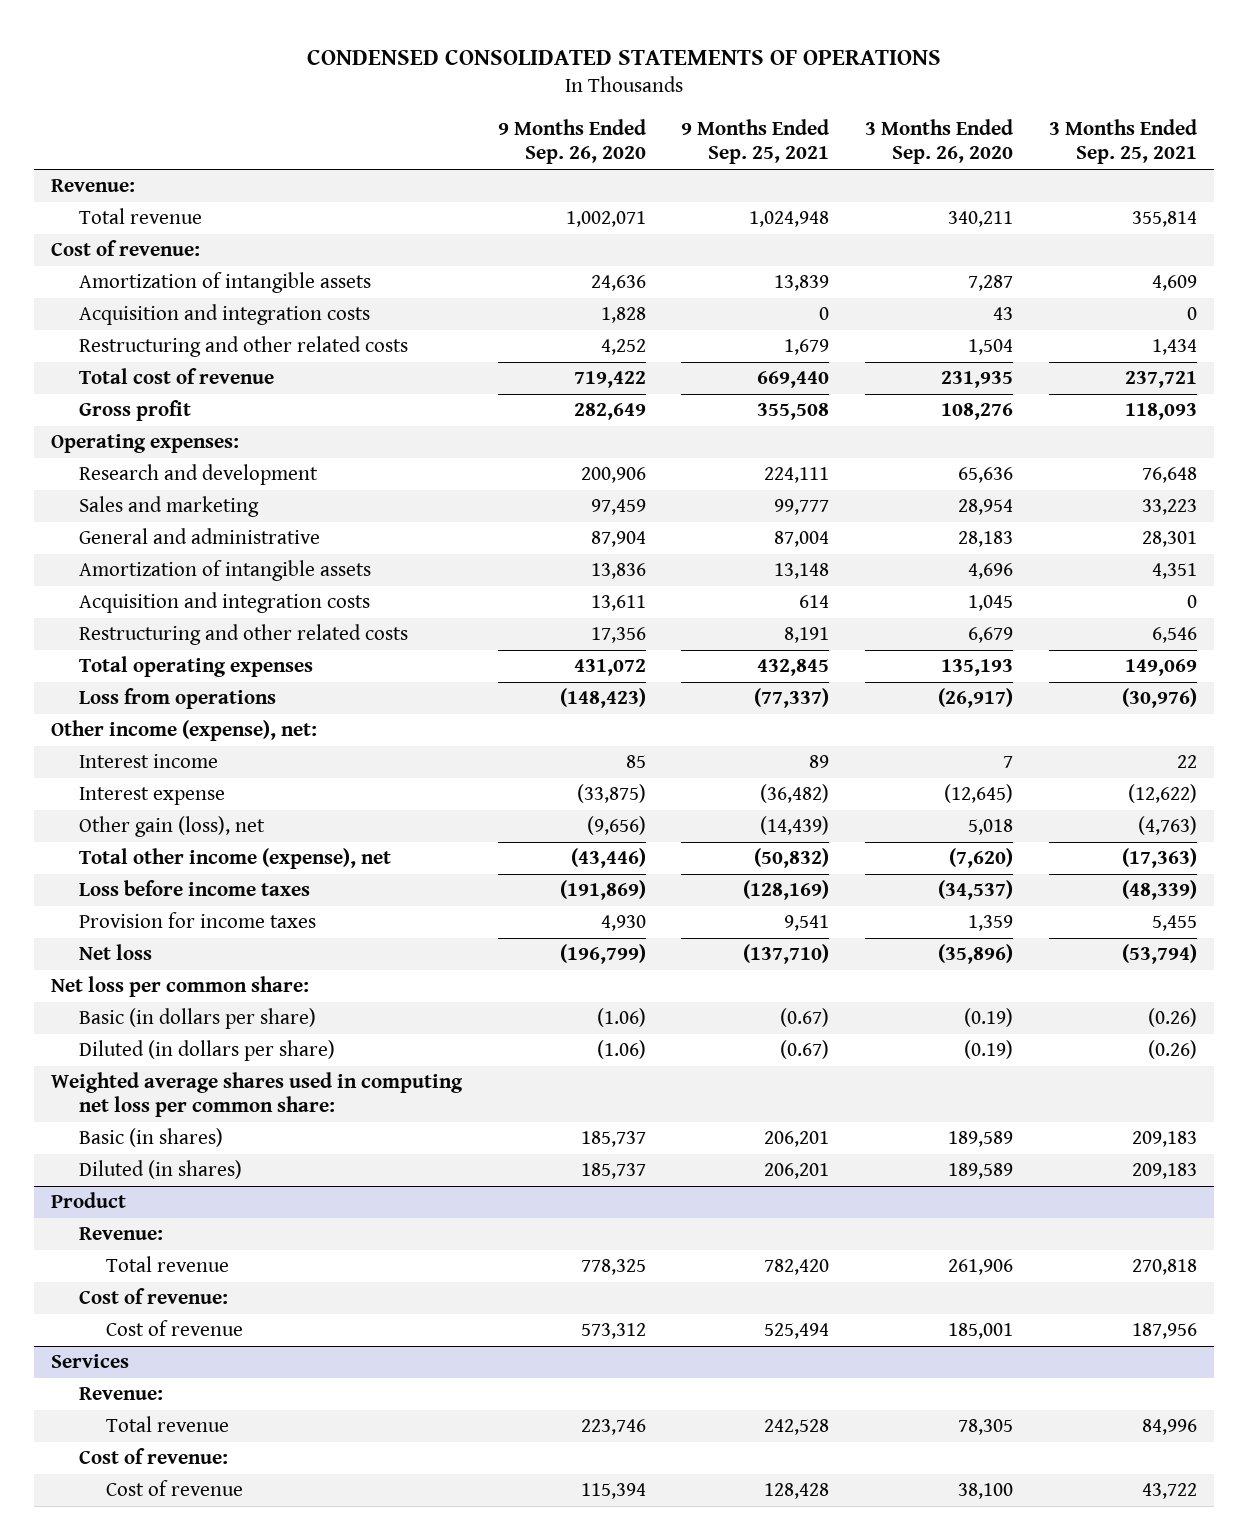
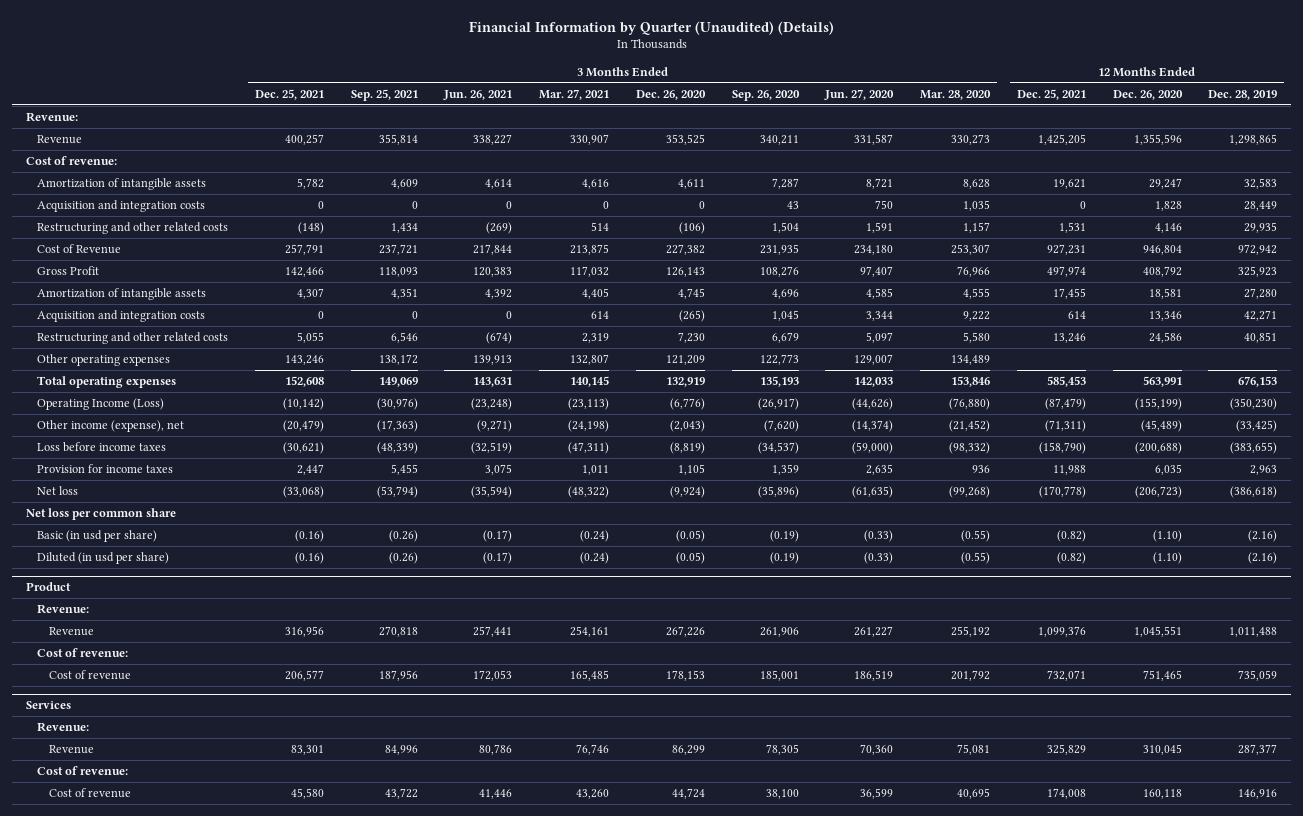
- CONDENSED CONSOLIDATED STATEMENTS OF OPERATIONS
+ Financial Information by Quarter (Unaudited) (Details)
- | 9 Months Ended Sep. 26, 2020 | 9 Months Ended Sep. 25, 2021 | 3 Months Ended Sep. 26, 2020 | 3 Months Ended Sep. 25, 2021
+ | 3 Months Ended Dec. 25, 2021 | 3 Months Ended Sep. 25, 2021 | 3 Months Ended Jun. 26, 2021 | 3 Months Ended Mar. 27, 2021 | 3 Months Ended Dec. 26, 2020 | 3 Months Ended Sep. 26, 2020 | 3 Months Ended Jun. 27, 2020 | 3 Months Ended Mar. 28, 2020 | 12 Months Ended Dec. 25, 2021 | 12 Months Ended Dec. 26, 2020 | 12 Months Ended Dec. 28, 2019
- Total revenue | 1,002,071 | 1,024,948 | 340,211 | 355,814
+ Revenue | 400,257 | 355,814 | 338,227 | 330,907 | 353,525 | 340,211 | 331,587 | 330,273 | 1,425,205 | 1,355,596 | 1,298,865
- Total cost of revenue | 719,422 | 669,440 | 231,935 | 237,721
- Gross profit | 282,649 | 355,508 | 108,276 | 118,093
- Operating expenses:
- Research and development | 200,906 | 224,111 | 65,636 | 76,648
- Sales and marketing | 97,459 | 99,777 | 28,954 | 33,223
- General and administrative | 87,904 | 87,004 | 28,183 | 28,301
+ Cost of Revenue | 257,791 | 237,721 | 217,844 | 213,875 | 227,382 | 231,935 | 234,180 | 253,307 | 927,231 | 946,804 | 972,942
+ Gross Profit | 142,466 | 118,093 | 120,383 | 117,032 | 126,143 | 108,276 | 97,407 | 76,966 | 497,974 | 408,792 | 325,923
+ Other operating expenses | 143,246 | 138,172 | 139,913 | 132,807 | 121,209 | 122,773 | 129,007 | 134,489 | | |
- Loss from operations | (148,423) | (77,337) | (26,917) | (30,976)
- Other income (expense), net:
- Interest income | 85 | 89 | 7 | 22
- Interest expense | (33,875) | (36,482) | (12,645) | (12,622)
- Other gain (loss), net | (9,656) | (14,439) | 5,018 | (4,763)
- Total other income (expense), net | (43,446) | (50,832) | (7,620) | (17,363)
+ Operating Income (Loss) | (10,142) | (30,976) | (23,248) | (23,113) | (6,776) | (26,917) | (44,626) | (76,880) | (87,479) | (155,199) | (350,230)
+ Other income (expense), net | (20,479) | (17,363) | (9,271) | (24,198) | (2,043) | (7,620) | (14,374) | (21,452) | (71,311) | (45,489) | (33,425)
- Net loss per common share:
- Basic (in dollars per share) | (1.06) | (0.67) | (0.19) | (0.26)
- Diluted (in dollars per share) | (1.06) | (0.67) | (0.19) | (0.26)
- Weighted average shares used in computing net loss per common share:
- Basic (in shares) | 185,737 | 206,201 | 189,589 | 209,183
- Diluted (in shares) | 185,737 | 206,201 | 189,589 | 209,183
+ Net loss per common share
+ Basic (in usd per share) | (0.16) | (0.26) | (0.17) | (0.24) | (0.05) | (0.19) | (0.33) | (0.55) | (0.82) | (1.10) | (2.16)
+ Diluted (in usd per share) | (0.16) | (0.26) | (0.17) | (0.24) | (0.05) | (0.19) | (0.33) | (0.55) | (0.82) | (1.10) | (2.16)
@ Product
- Total revenue | 778,325 | 782,420 | 261,906 | 270,818
+ Revenue | 316,956 | 270,818 | 257,441 | 254,161 | 267,226 | 261,906 | 261,227 | 255,192 | 1,099,376 | 1,045,551 | 1,011,488
@ Services
- Total revenue | 223,746 | 242,528 | 78,305 | 84,996
+ Revenue | 83,301 | 84,996 | 80,786 | 76,746 | 86,299 | 78,305 | 70,360 | 75,081 | 325,829 | 310,045 | 287,377

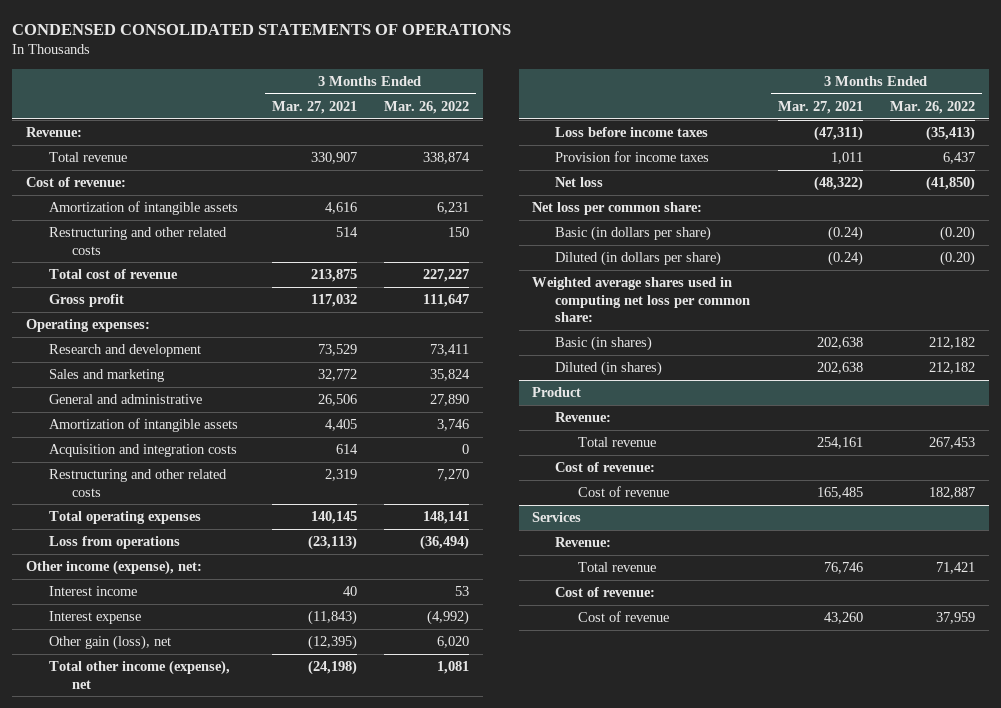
- Financial Information by Quarter (Unaudited) (Details)
+ CONDENSED CONSOLIDATED STATEMENTS OF OPERATIONS
- | 3 Months Ended Dec. 25, 2021 | 3 Months Ended Sep. 25, 2021 | 3 Months Ended Jun. 26, 2021 | 3 Months Ended Mar. 27, 2021 | 3 Months Ended Dec. 26, 2020 | 3 Months Ended Sep. 26, 2020 | 3 Months Ended Jun. 27, 2020 | 3 Months Ended Mar. 28, 2020 | 12 Months Ended Dec. 25, 2021 | 12 Months Ended Dec. 26, 2020 | 12 Months Ended Dec. 28, 2019
+ | 3 Months Ended Mar. 27, 2021 | 3 Months Ended Mar. 26, 2022
- Revenue | 400,257 | 355,814 | 338,227 | 330,907 | 353,525 | 340,211 | 331,587 | 330,273 | 1,425,205 | 1,355,596 | 1,298,865
+ Total revenue | 330,907 | 338,874
- Acquisition and integration costs | 0 | 0 | 0 | 0 | 0 | 43 | 750 | 1,035 | 0 | 1,828 | 28,449
- Cost of Revenue | 257,791 | 237,721 | 217,844 | 213,875 | 227,382 | 231,935 | 234,180 | 253,307 | 927,231 | 946,804 | 972,942
- Gross Profit | 142,466 | 118,093 | 120,383 | 117,032 | 126,143 | 108,276 | 97,407 | 76,966 | 497,974 | 408,792 | 325,923
+ Total cost of revenue | 213,875 | 227,227
+ Gross profit | 117,032 | 111,647
+ Operating expenses:
+ Research and development | 73,529 | 73,411
+ Sales and marketing | 32,772 | 35,824
+ General and administrative | 26,506 | 27,890
- Other operating expenses | 143,246 | 138,172 | 139,913 | 132,807 | 121,209 | 122,773 | 129,007 | 134,489 | | |
- Operating Income (Loss) | (10,142) | (30,976) | (23,248) | (23,113) | (6,776) | (26,917) | (44,626) | (76,880) | (87,479) | (155,199) | (350,230)
- Other income (expense), net | (20,479) | (17,363) | (9,271) | (24,198) | (2,043) | (7,620) | (14,374) | (21,452) | (71,311) | (45,489) | (33,425)
+ Loss from operations | (23,113) | (36,494)
+ Other income (expense), net:
+ Interest income | 40 | 53
+ Interest expense | (11,843) | (4,992)
+ Other gain (loss), net | (12,395) | 6,020
+ Total other income (expense), net | (24,198) | 1,081
- Net loss per common share
- Basic (in usd per share) | (0.16) | (0.26) | (0.17) | (0.24) | (0.05) | (0.19) | (0.33) | (0.55) | (0.82) | (1.10) | (2.16)
- Diluted (in usd per share) | (0.16) | (0.26) | (0.17) | (0.24) | (0.05) | (0.19) | (0.33) | (0.55) | (0.82) | (1.10) | (2.16)
+ Net loss per common share:
+ Basic (in dollars per share) | (0.24) | (0.20)
+ Diluted (in dollars per share) | (0.24) | (0.20)
+ Weighted average shares used in computing net loss per common share:
+ Basic (in shares) | 202,638 | 212,182
+ Diluted (in shares) | 202,638 | 212,182
@ Product
- Revenue | 316,956 | 270,818 | 257,441 | 254,161 | 267,226 | 261,906 | 261,227 | 255,192 | 1,099,376 | 1,045,551 | 1,011,488
+ Total revenue | 254,161 | 267,453
@ Services
- Revenue | 83,301 | 84,996 | 80,786 | 76,746 | 86,299 | 78,305 | 70,360 | 75,081 | 325,829 | 310,045 | 287,377
+ Total revenue | 76,746 | 71,421

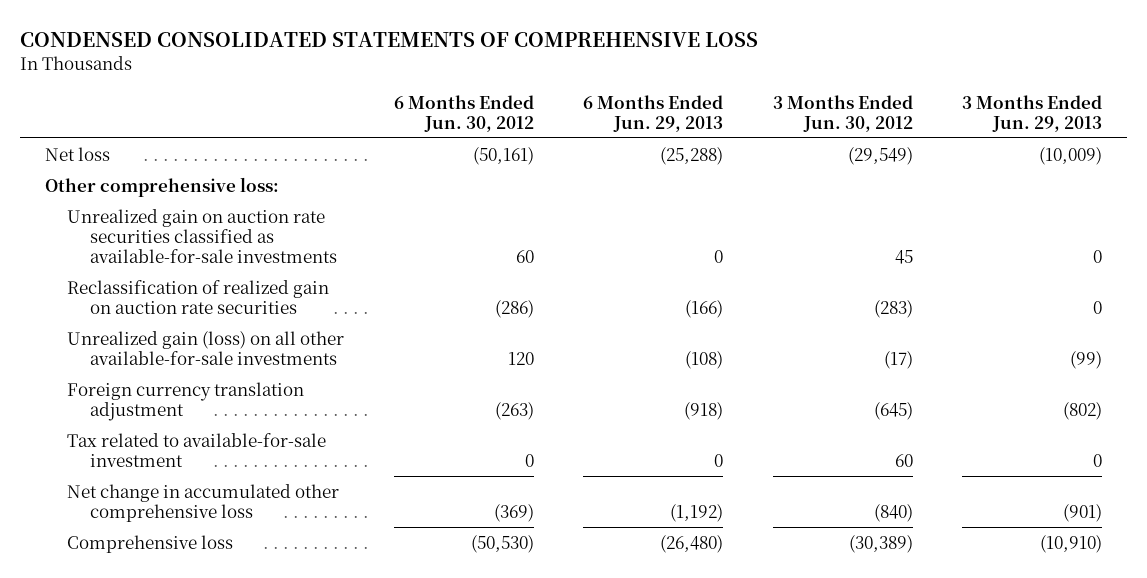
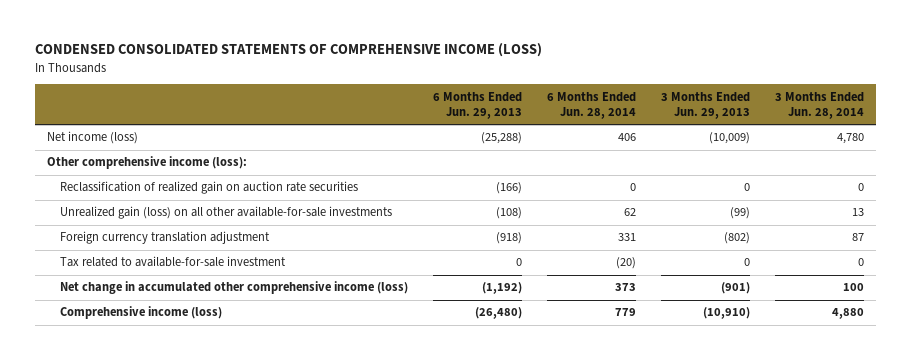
- CONDENSED CONSOLIDATED STATEMENTS OF COMPREHENSIVE LOSS
+ CONDENSED CONSOLIDATED STATEMENTS OF COMPREHENSIVE INCOME (LOSS)
- | 6 Months Ended Jun. 30, 2012 | 6 Months Ended Jun. 29, 2013 | 3 Months Ended Jun. 30, 2012 | 3 Months Ended Jun. 29, 2013
+ | 6 Months Ended Jun. 29, 2013 | 6 Months Ended Jun. 28, 2014 | 3 Months Ended Jun. 29, 2013 | 3 Months Ended Jun. 28, 2014
- Net loss | (50,161) | (25,288) | (29,549) | (10,009)
- Other comprehensive loss:
- Unrealized gain on auction rate securities classified as available-for-sale investments | 60 | 0 | 45 | 0
+ Net income (loss) | (25,288) | 406 | (10,009) | 4,780
+ Other comprehensive income (loss):
- Net change in accumulated other comprehensive loss | (369) | (1,192) | (840) | (901)
- Comprehensive loss | (50,530) | (26,480) | (30,389) | (10,910)
+ Net change in accumulated other comprehensive income (loss) | (1,192) | 373 | (901) | 100
+ Comprehensive income (loss) | (26,480) | 779 | (10,910) | 4,880

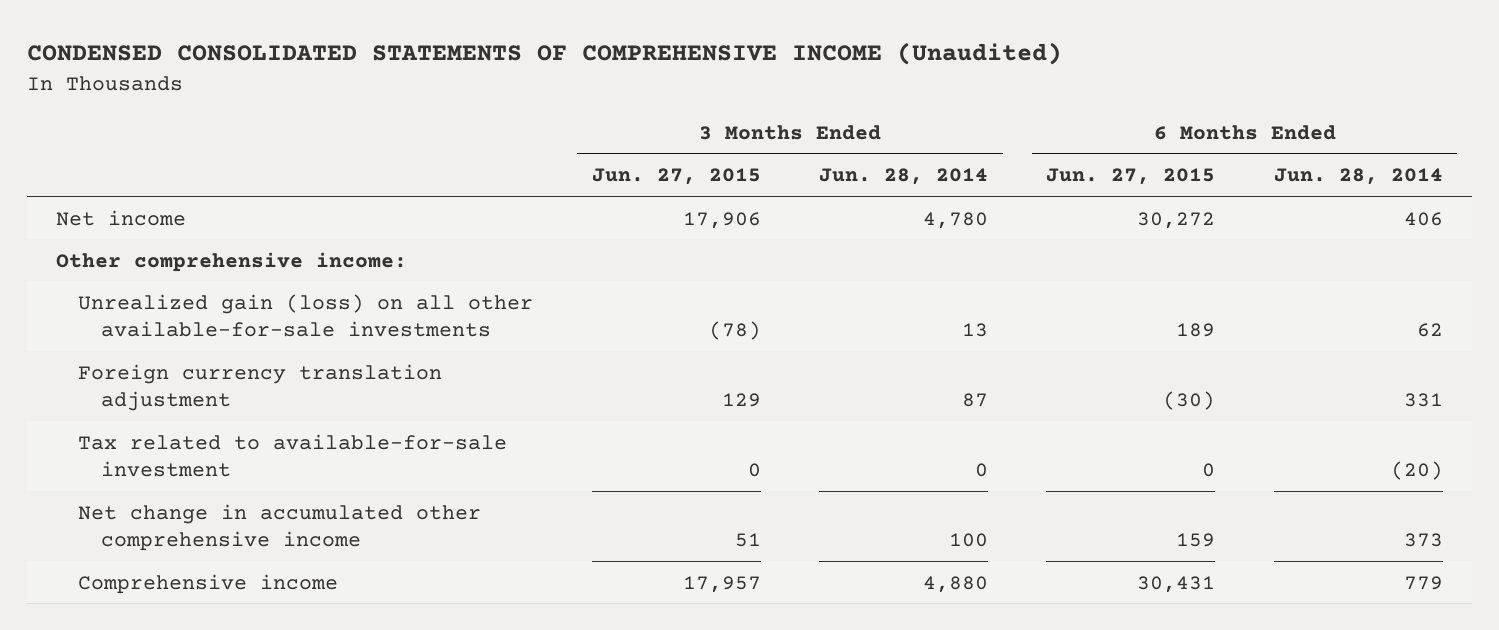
- CONDENSED CONSOLIDATED STATEMENTS OF COMPREHENSIVE INCOME (LOSS)
+ CONDENSED CONSOLIDATED STATEMENTS OF COMPREHENSIVE INCOME (Unaudited)
- | 6 Months Ended Jun. 29, 2013 | 6 Months Ended Jun. 28, 2014 | 3 Months Ended Jun. 29, 2013 | 3 Months Ended Jun. 28, 2014
+ | 3 Months Ended Jun. 27, 2015 | 3 Months Ended Jun. 28, 2014 | 6 Months Ended Jun. 27, 2015 | 6 Months Ended Jun. 28, 2014
- Net income (loss) | (25,288) | 406 | (10,009) | 4,780
- Other comprehensive income (loss):
- Reclassification of realized gain on auction rate securities | (166) | 0 | 0 | 0
+ Net income | 17,906 | 4,780 | 30,272 | 406
+ Other comprehensive income:
- Net change in accumulated other comprehensive income (loss) | (1,192) | 373 | (901) | 100
- Comprehensive income (loss) | (26,480) | 779 | (10,910) | 4,880
+ Net change in accumulated other comprehensive income | 51 | 100 | 159 | 373
+ Comprehensive income | 17,957 | 4,880 | 30,431 | 779

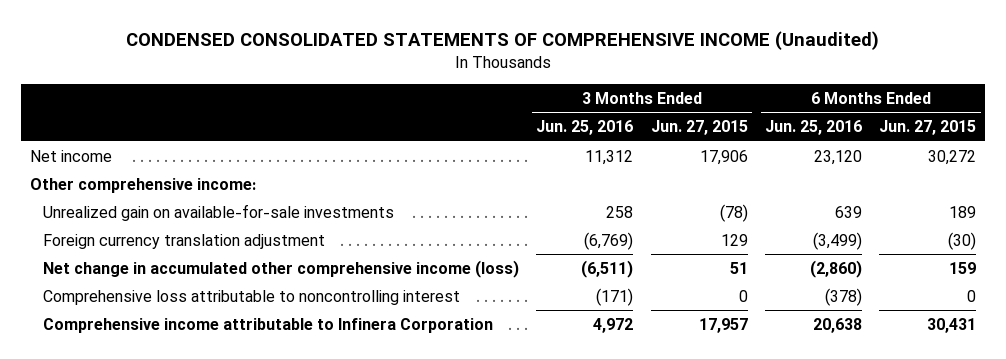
- | 3 Months Ended Jun. 27, 2015 | 3 Months Ended Jun. 28, 2014 | 6 Months Ended Jun. 27, 2015 | 6 Months Ended Jun. 28, 2014
+ | 3 Months Ended Jun. 25, 2016 | 3 Months Ended Jun. 27, 2015 | 6 Months Ended Jun. 25, 2016 | 6 Months Ended Jun. 27, 2015
- Unrealized gain (loss) on all other available-for-sale investments | (78) | 13 | 189 | 62
+ Unrealized gain on available-for-sale investments | 258 | (78) | 639 | 189
- Tax related to available-for-sale investment | 0 | 0 | 0 | (20)
- Net change in accumulated other comprehensive income | 51 | 100 | 159 | 373
- Comprehensive income | 17,957 | 4,880 | 30,431 | 779
+ Net change in accumulated other comprehensive income (loss) | (6,511) | 51 | (2,860) | 159
+ Comprehensive loss attributable to noncontrolling interest | (171) | 0 | (378) | 0
+ Comprehensive income attributable to Infinera Corporation | 4,972 | 17,957 | 20,638 | 30,431

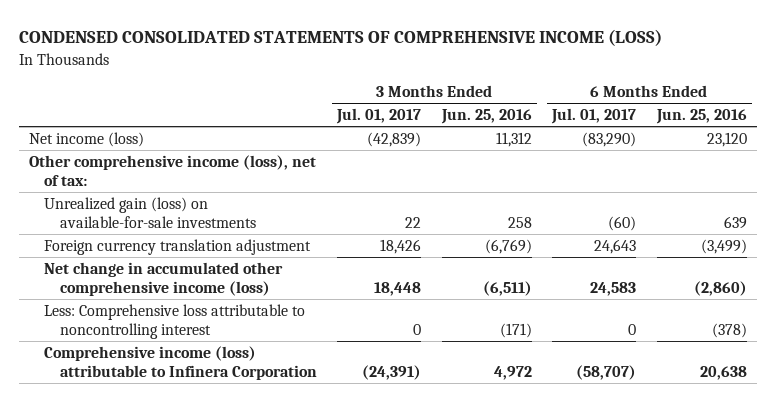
- CONDENSED CONSOLIDATED STATEMENTS OF COMPREHENSIVE INCOME (Unaudited)
+ CONDENSED CONSOLIDATED STATEMENTS OF COMPREHENSIVE INCOME (LOSS)
- | 3 Months Ended Jun. 25, 2016 | 3 Months Ended Jun. 27, 2015 | 6 Months Ended Jun. 25, 2016 | 6 Months Ended Jun. 27, 2015
+ | 3 Months Ended Jul. 01, 2017 | 3 Months Ended Jun. 25, 2016 | 6 Months Ended Jul. 01, 2017 | 6 Months Ended Jun. 25, 2016
- Net income | 11,312 | 17,906 | 23,120 | 30,272
- Other comprehensive income:
- Unrealized gain on available-for-sale investments | 258 | (78) | 639 | 189
+ Net income (loss) | (42,839) | 11,312 | (83,290) | 23,120
+ Other comprehensive income (loss), net of tax:
+ Unrealized gain (loss) on available-for-sale investments | 22 | 258 | (60) | 639
- Comprehensive loss attributable to noncontrolling interest | (171) | 0 | (378) | 0
- Comprehensive income attributable to Infinera Corporation | 4,972 | 17,957 | 20,638 | 30,431
+ Less: Comprehensive loss attributable to noncontrolling interest | 0 | (171) | 0 | (378)
+ Comprehensive income (loss) attributable to Infinera Corporation | (24,391) | 4,972 | (58,707) | 20,638

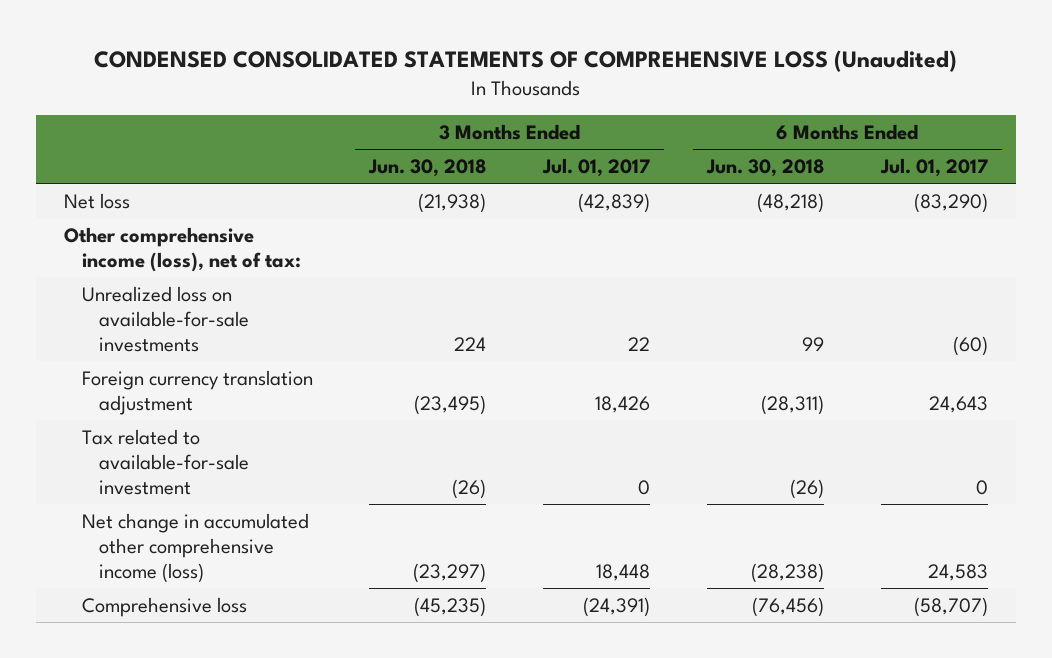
- CONDENSED CONSOLIDATED STATEMENTS OF COMPREHENSIVE INCOME (LOSS)
+ CONDENSED CONSOLIDATED STATEMENTS OF COMPREHENSIVE LOSS (Unaudited)
- | 3 Months Ended Jul. 01, 2017 | 3 Months Ended Jun. 25, 2016 | 6 Months Ended Jul. 01, 2017 | 6 Months Ended Jun. 25, 2016
+ | 3 Months Ended Jun. 30, 2018 | 3 Months Ended Jul. 01, 2017 | 6 Months Ended Jun. 30, 2018 | 6 Months Ended Jul. 01, 2017
- Net income (loss) | (42,839) | 11,312 | (83,290) | 23,120
+ Net loss | (21,938) | (42,839) | (48,218) | (83,290)
- Unrealized gain (loss) on available-for-sale investments | 22 | 258 | (60) | 639
+ Unrealized loss on available-for-sale investments | 224 | 22 | 99 | (60)
+ Tax related to available-for-sale investment | (26) | 0 | (26) | 0
- Less: Comprehensive loss attributable to noncontrolling interest | 0 | (171) | 0 | (378)
- Comprehensive income (loss) attributable to Infinera Corporation | (24,391) | 4,972 | (58,707) | 20,638
+ Comprehensive loss | (45,235) | (24,391) | (76,456) | (58,707)

